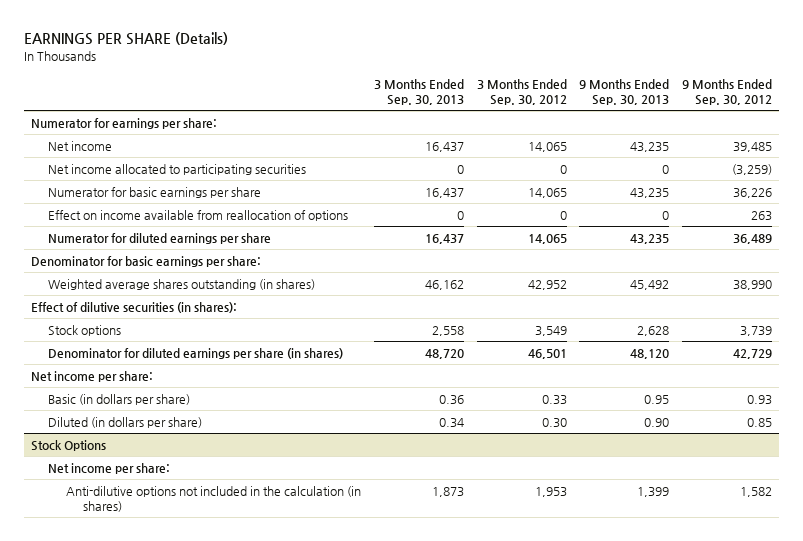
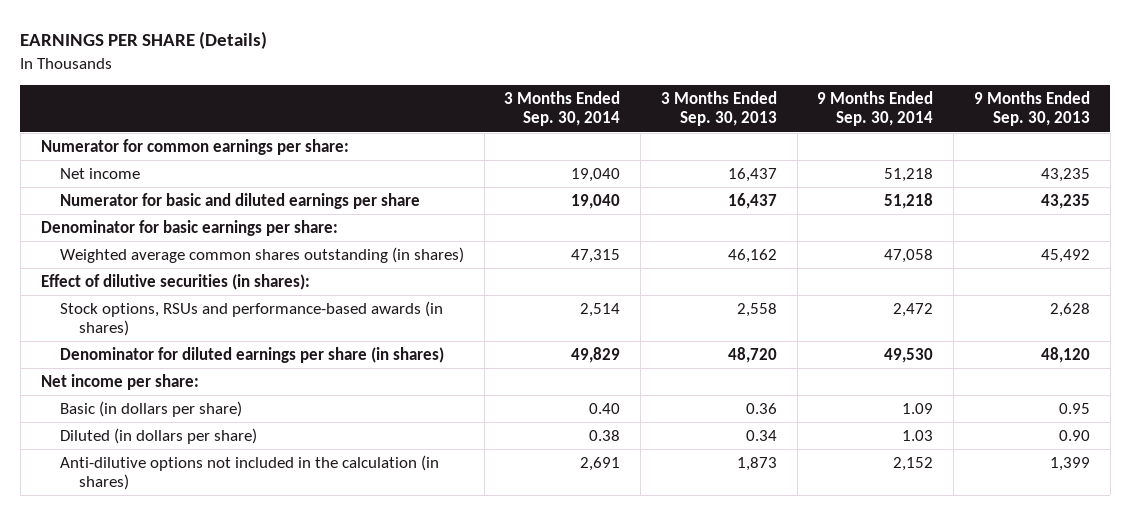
- | 3 Months Ended Sep. 30, 2013 | 3 Months Ended Sep. 30, 2012 | 9 Months Ended Sep. 30, 2013 | 9 Months Ended Sep. 30, 2012
+ | 3 Months Ended Sep. 30, 2014 | 3 Months Ended Sep. 30, 2013 | 9 Months Ended Sep. 30, 2014 | 9 Months Ended Sep. 30, 2013
- Numerator for earnings per share:
+ Numerator for common earnings per share:
- Net income allocated to participating securities | 0 | 0 | 0 | (3,259)
- Numerator for basic earnings per share | 16,437 | 14,065 | 43,235 | 36,226
- Effect on income available from reallocation of options | 0 | 0 | 0 | 263
- Numerator for diluted earnings per share | 16,437 | 14,065 | 43,235 | 36,489
+ Numerator for basic and diluted earnings per share | 19,040 | 16,437 | 51,218 | 43,235
- Weighted average shares outstanding (in shares) | 46,162 | 42,952 | 45,492 | 38,990
+ Weighted average common shares outstanding (in shares) | 47,315 | 46,162 | 47,058 | 45,492
- Stock options | 2,558 | 3,549 | 2,628 | 3,739
+ Stock options, RSUs and performance-based awards (in shares) | 2,514 | 2,558 | 2,472 | 2,628
- Stock Options
- Net income per share:

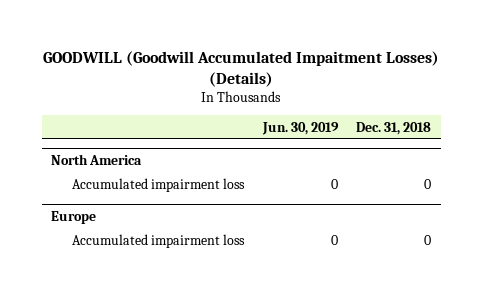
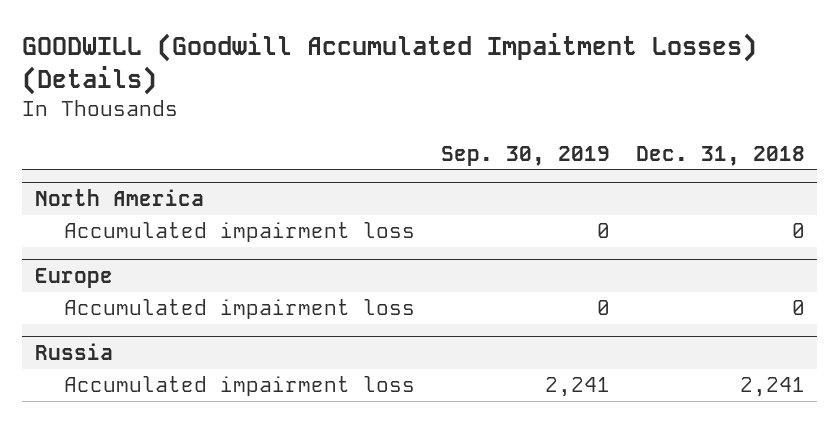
- | Jun. 30, 2019 | Dec. 31, 2018
+ | Sep. 30, 2019 | Dec. 31, 2018
+ Russia
+ Accumulated impairment loss | 2,241 | 2,241

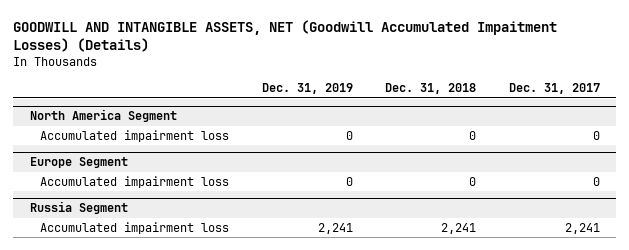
- GOODWILL (Goodwill Accumulated Impaitment Losses) (Details)
+ GOODWILL AND INTANGIBLE ASSETS, NET (Goodwill Accumulated Impaitment Losses) (Details)
- | Sep. 30, 2019 | Dec. 31, 2018
+ | Dec. 31, 2019 | Dec. 31, 2018 | Dec. 31, 2017
- North America
+ North America Segment
- Europe
+ Europe Segment
- Russia
+ Russia Segment

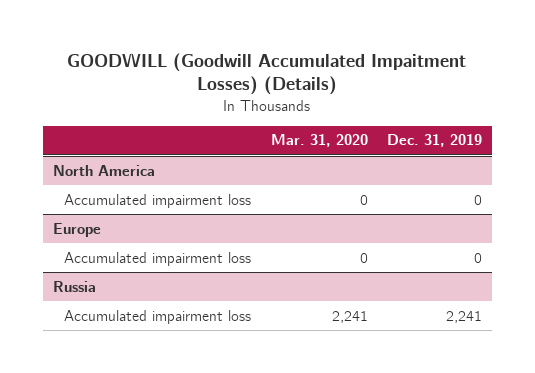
- GOODWILL AND INTANGIBLE ASSETS, NET (Goodwill Accumulated Impaitment Losses) (Details)
+ GOODWILL (Goodwill Accumulated Impaitment Losses) (Details)
- | Dec. 31, 2019 | Dec. 31, 2018 | Dec. 31, 2017
+ | Mar. 31, 2020 | Dec. 31, 2019
- North America Segment
+ North America
- Europe Segment
+ Europe
- Russia Segment
+ Russia

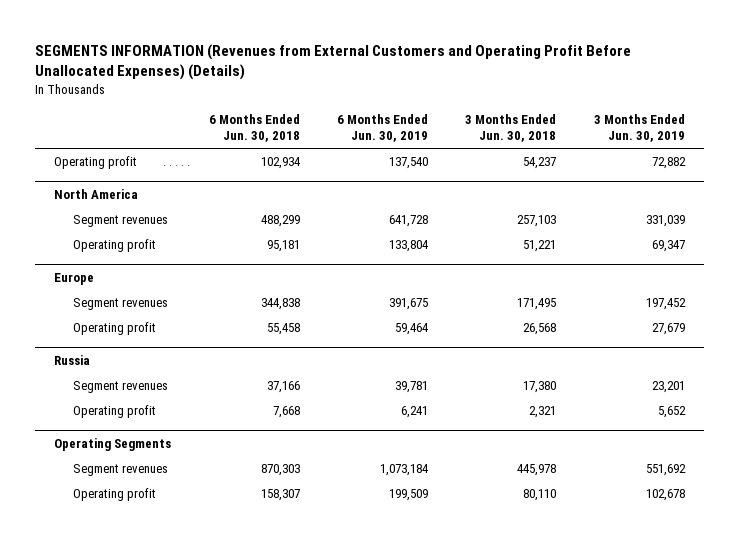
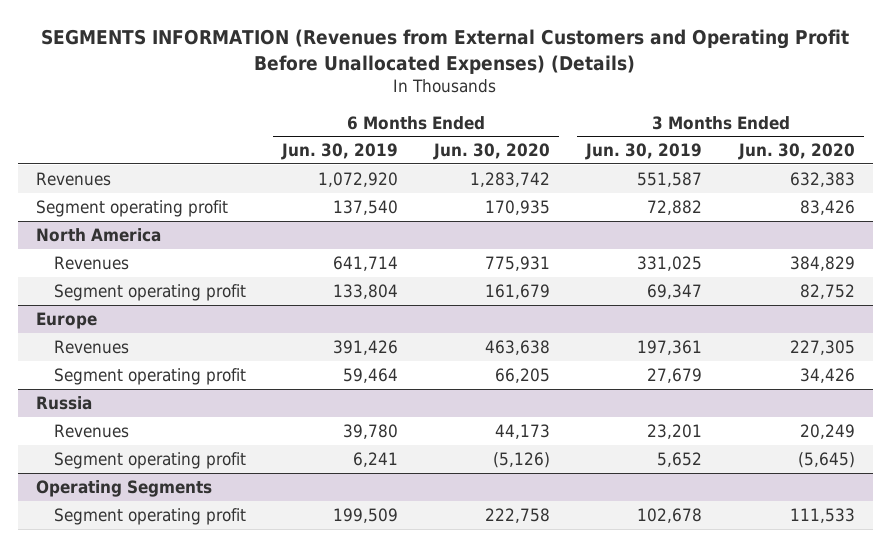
- | 6 Months Ended Jun. 30, 2018 | 6 Months Ended Jun. 30, 2019 | 3 Months Ended Jun. 30, 2018 | 3 Months Ended Jun. 30, 2019
+ | 6 Months Ended Jun. 30, 2019 | 6 Months Ended Jun. 30, 2020 | 3 Months Ended Jun. 30, 2019 | 3 Months Ended Jun. 30, 2020
- Operating profit | 102,934 | 137,540 | 54,237 | 72,882
+ Revenues | 1,072,920 | 1,283,742 | 551,587 | 632,383
+ Segment operating profit | 137,540 | 170,935 | 72,882 | 83,426
@ North America
- Segment revenues | 488,299 | 641,728 | 257,103 | 331,039
- Operating profit | 95,181 | 133,804 | 51,221 | 69,347
+ Revenues | 641,714 | 775,931 | 331,025 | 384,829
+ Segment operating profit | 133,804 | 161,679 | 69,347 | 82,752
@ Europe
- Segment revenues | 344,838 | 391,675 | 171,495 | 197,452
- Operating profit | 55,458 | 59,464 | 26,568 | 27,679
+ Revenues | 391,426 | 463,638 | 197,361 | 227,305
+ Segment operating profit | 59,464 | 66,205 | 27,679 | 34,426
@ Russia
- Segment revenues | 37,166 | 39,781 | 17,380 | 23,201
- Operating profit | 7,668 | 6,241 | 2,321 | 5,652
+ Revenues | 39,780 | 44,173 | 23,201 | 20,249
+ Segment operating profit | 6,241 | (5,126) | 5,652 | (5,645)
@ Operating Segments
- Segment revenues | 870,303 | 1,073,184 | 445,978 | 551,692
- Operating profit | 158,307 | 199,509 | 80,110 | 102,678
+ Segment operating profit | 199,509 | 222,758 | 102,678 | 111,533

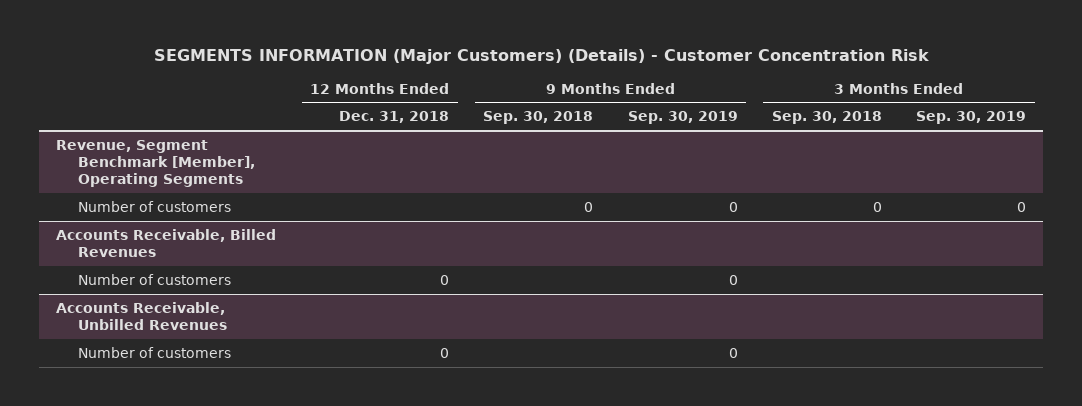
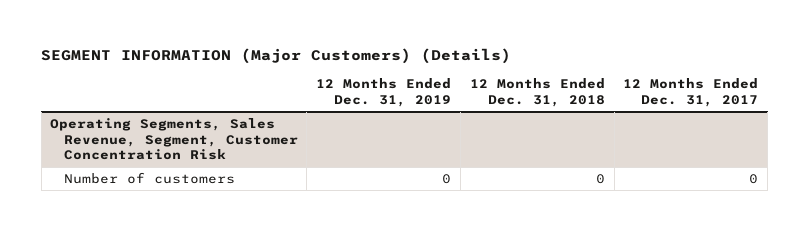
- SEGMENTS INFORMATION (Major Customers) (Details) - Customer Concentration Risk
+ SEGMENT INFORMATION (Major Customers) (Details)
- | 12 Months Ended Dec. 31, 2018 | 9 Months Ended Sep. 30, 2018 | 9 Months Ended Sep. 30, 2019 | 3 Months Ended Sep. 30, 2018 | 3 Months Ended Sep. 30, 2019
+ | 12 Months Ended Dec. 31, 2019 | 12 Months Ended Dec. 31, 2018 | 12 Months Ended Dec. 31, 2017
- Revenue, Segment Benchmark [Member], Operating Segments
- Number of customers | | 0 | 0 | 0 | 0
- Accounts Receivable, Billed Revenues
- Number of customers | 0 | | 0 | |
- Accounts Receivable, Unbilled Revenues
+ Operating Segments, Sales Revenue, Segment, Customer Concentration Risk

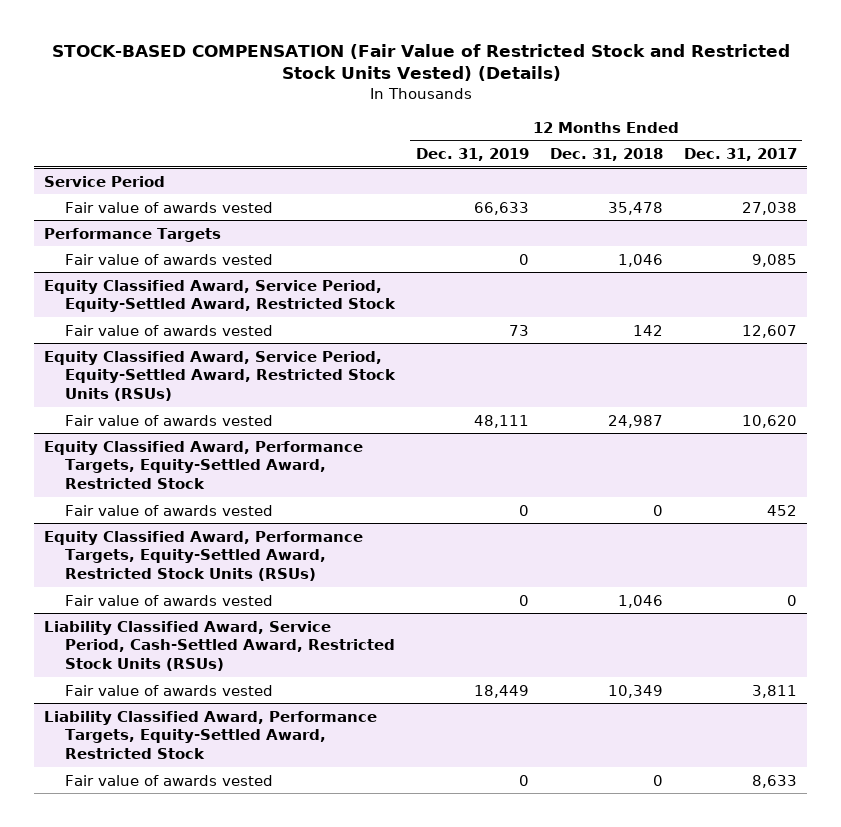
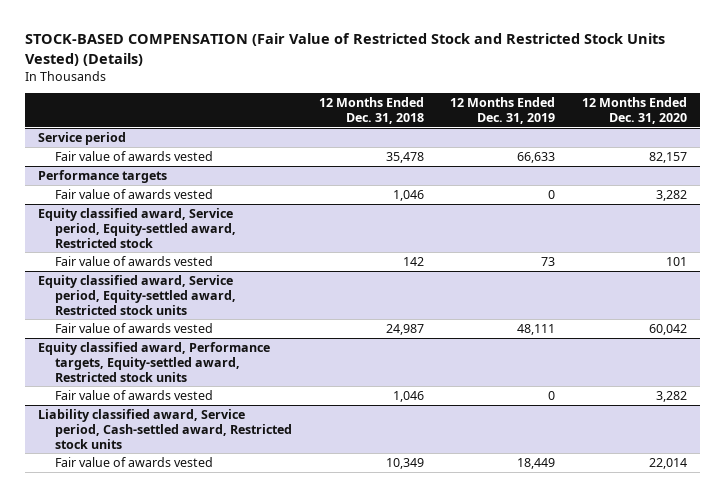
- | 12 Months Ended Dec. 31, 2019 | 12 Months Ended Dec. 31, 2018 | 12 Months Ended Dec. 31, 2017
+ | 12 Months Ended Dec. 31, 2018 | 12 Months Ended Dec. 31, 2019 | 12 Months Ended Dec. 31, 2020
- Service Period
+ Service period
- Performance Targets
+ Performance targets
- Equity Classified Award, Service Period, Equity-Settled Award, Restricted Stock
+ Equity classified award, Service period, Equity-settled award, Restricted stock
- Equity Classified Award, Service Period, Equity-Settled Award, Restricted Stock Units (RSUs)
+ Equity classified award, Service period, Equity-settled award, Restricted stock units
- Equity Classified Award, Performance Targets, Equity-Settled Award, Restricted Stock
- Fair value of awards vested | 0 | 0 | 452
- Equity Classified Award, Performance Targets, Equity-Settled Award, Restricted Stock Units (RSUs)
+ Equity classified award, Performance targets, Equity-settled award, Restricted stock units
- Liability Classified Award, Service Period, Cash-Settled Award, Restricted Stock Units (RSUs)
+ Liability classified award, Service period, Cash-settled award, Restricted stock units
- Liability Classified Award, Performance Targets, Equity-Settled Award, Restricted Stock
- Fair value of awards vested | 0 | 0 | 8,633

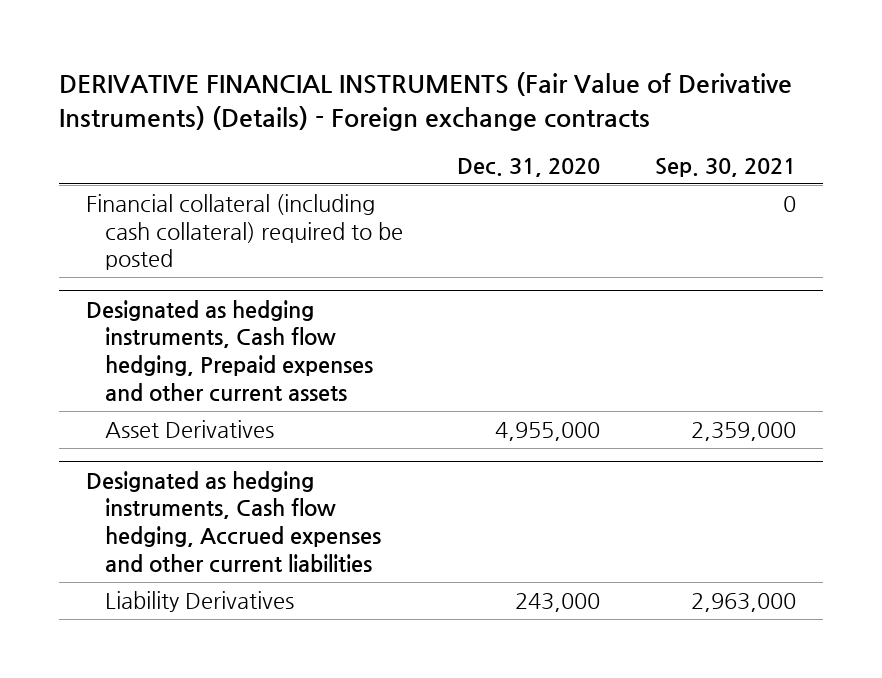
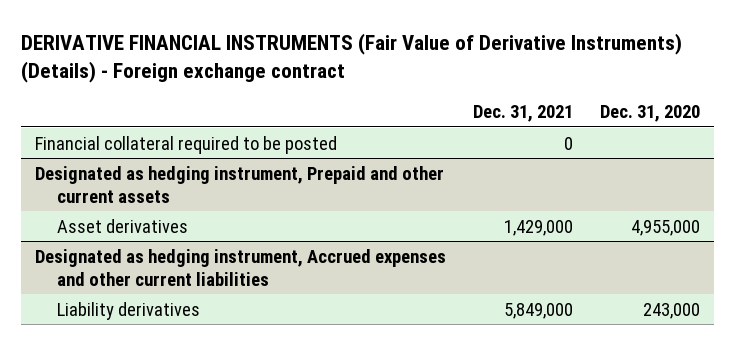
- DERIVATIVE FINANCIAL INSTRUMENTS (Fair Value of Derivative Instruments) (Details) - Foreign exchange contracts
+ DERIVATIVE FINANCIAL INSTRUMENTS (Fair Value of Derivative Instruments) (Details) - Foreign exchange contract
- | Dec. 31, 2020 | Sep. 30, 2021
+ | Dec. 31, 2021 | Dec. 31, 2020
- Financial collateral (including cash collateral) required to be posted | | 0
- Designated as hedging instruments, Cash flow hedging, Prepaid expenses and other current assets
- Asset Derivatives | 4,955,000 | 2,359,000
- Designated as hedging instruments, Cash flow hedging, Accrued expenses and other current liabilities
- Liability Derivatives | 243,000 | 2,963,000
+ Financial collateral required to be posted | 0 |
+ Designated as hedging instrument, Prepaid and other current assets
+ Asset derivatives | 1,429,000 | 4,955,000
+ Designated as hedging instrument, Accrued expenses and other current liabilities
+ Liability derivatives | 5,849,000 | 243,000

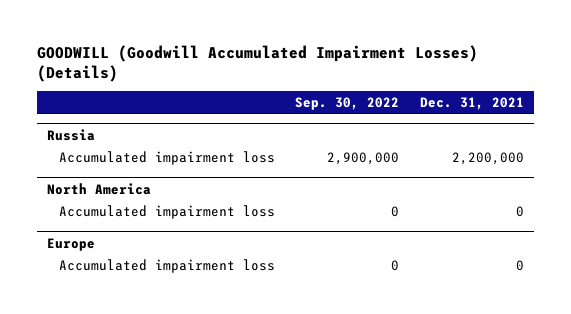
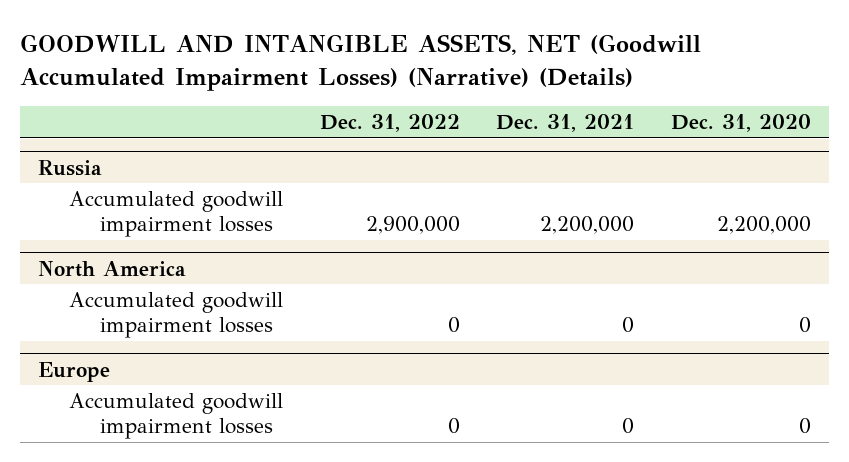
- GOODWILL (Goodwill Accumulated Impairment Losses) (Details)
+ GOODWILL AND INTANGIBLE ASSETS, NET (Goodwill Accumulated Impairment Losses) (Narrative) (Details)
- | Sep. 30, 2022 | Dec. 31, 2021
+ | Dec. 31, 2022 | Dec. 31, 2021 | Dec. 31, 2020
@ Russia
- Accumulated impairment loss | 2,900,000 | 2,200,000
+ Accumulated goodwill impairment losses | 2,900,000 | 2,200,000 | 2,200,000
@ North America
- Accumulated impairment loss | 0 | 0
+ Accumulated goodwill impairment losses | 0 | 0 | 0
@ Europe
- Accumulated impairment loss | 0 | 0
+ Accumulated goodwill impairment losses | 0 | 0 | 0

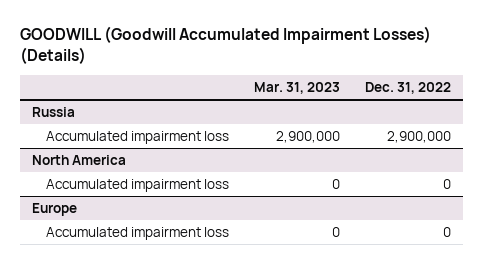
- GOODWILL AND INTANGIBLE ASSETS, NET (Goodwill Accumulated Impairment Losses) (Narrative) (Details)
+ GOODWILL (Goodwill Accumulated Impairment Losses) (Details)
- | Dec. 31, 2022 | Dec. 31, 2021 | Dec. 31, 2020
+ | Mar. 31, 2023 | Dec. 31, 2022
@ Russia
- Accumulated goodwill impairment losses | 2,900,000 | 2,200,000 | 2,200,000
+ Accumulated impairment loss | 2,900,000 | 2,900,000
@ North America
- Accumulated goodwill impairment losses | 0 | 0 | 0
+ Accumulated impairment loss | 0 | 0
@ Europe
- Accumulated goodwill impairment losses | 0 | 0 | 0
+ Accumulated impairment loss | 0 | 0

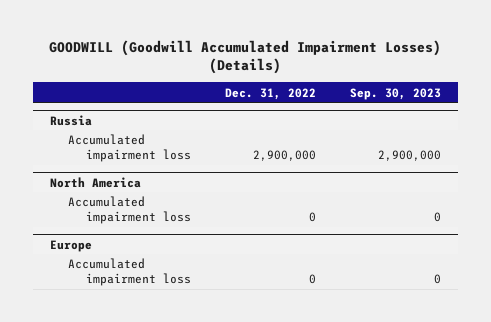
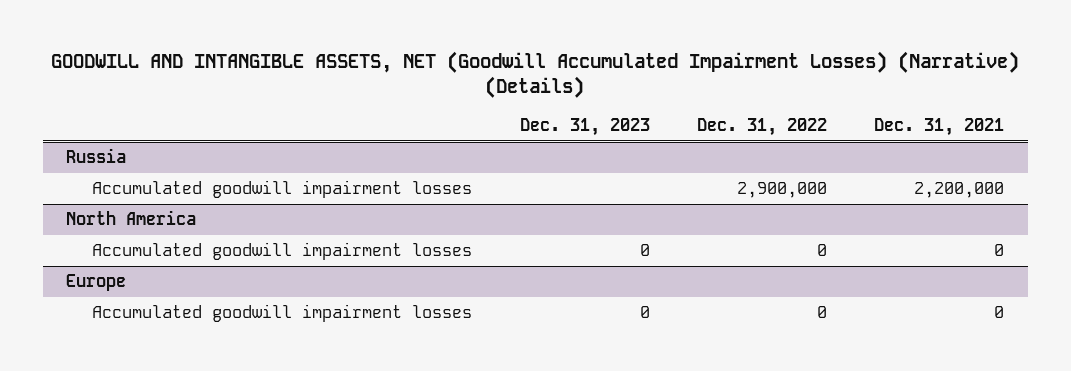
- GOODWILL (Goodwill Accumulated Impairment Losses) (Details)
+ GOODWILL AND INTANGIBLE ASSETS, NET (Goodwill Accumulated Impairment Losses) (Narrative) (Details)
- | Dec. 31, 2022 | Sep. 30, 2023
+ | Dec. 31, 2023 | Dec. 31, 2022 | Dec. 31, 2021
@ Russia
- Accumulated impairment loss | 2,900,000 | 2,900,000
+ Accumulated goodwill impairment losses | | 2,900,000 | 2,200,000
@ North America
- Accumulated impairment loss | 0 | 0
+ Accumulated goodwill impairment losses | 0 | 0 | 0
@ Europe
- Accumulated impairment loss | 0 | 0
+ Accumulated goodwill impairment losses | 0 | 0 | 0

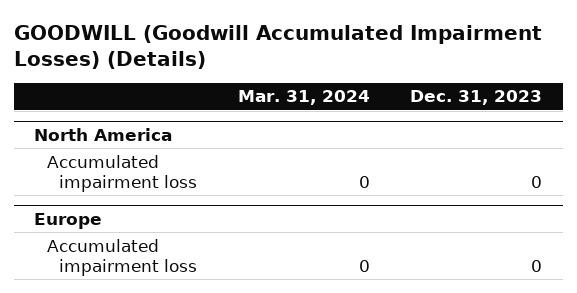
- GOODWILL AND INTANGIBLE ASSETS, NET (Goodwill Accumulated Impairment Losses) (Narrative) (Details)
+ GOODWILL (Goodwill Accumulated Impairment Losses) (Details)
- | Dec. 31, 2023 | Dec. 31, 2022 | Dec. 31, 2021
+ | Mar. 31, 2024 | Dec. 31, 2023
- Russia
- Accumulated goodwill impairment losses | | 2,900,000 | 2,200,000
@ North America
- Accumulated goodwill impairment losses | 0 | 0 | 0
+ Accumulated impairment loss | 0 | 0
@ Europe
- Accumulated goodwill impairment losses | 0 | 0 | 0
+ Accumulated impairment loss | 0 | 0

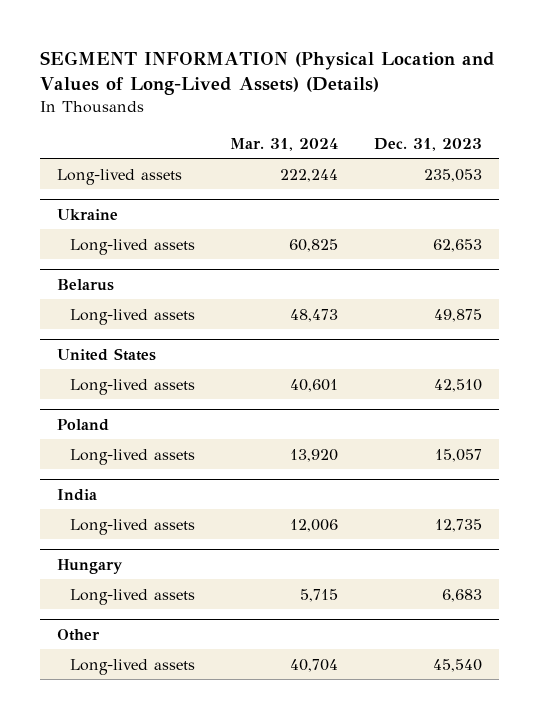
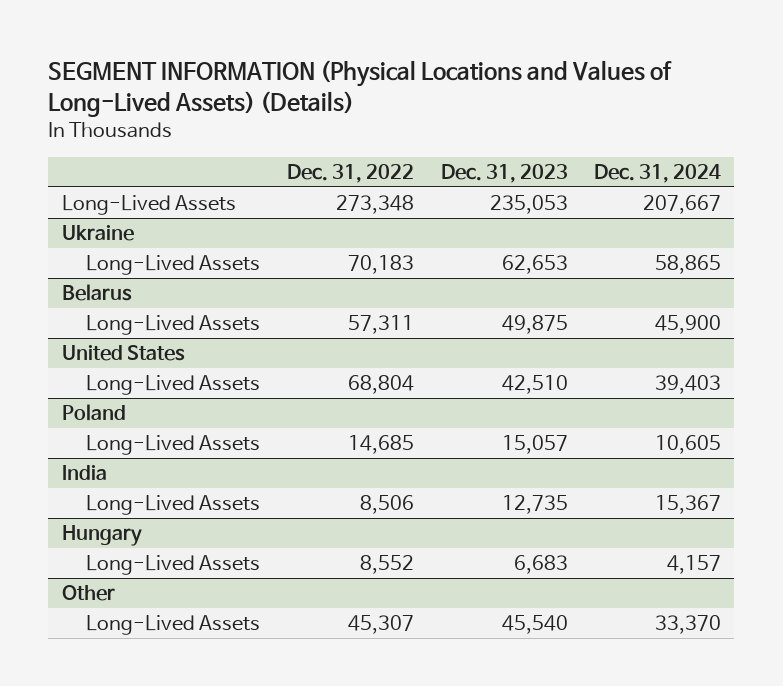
- SEGMENT INFORMATION (Physical Location and Values of Long-Lived Assets) (Details)
+ SEGMENT INFORMATION (Physical Locations and Values of Long-Lived Assets) (Details)
- | Mar. 31, 2024 | Dec. 31, 2023
+ | Dec. 31, 2022 | Dec. 31, 2023 | Dec. 31, 2024
- Long-lived assets | 222,244 | 235,053
+ Long-Lived Assets | 273,348 | 235,053 | 207,667
@ Ukraine
- Long-lived assets | 60,825 | 62,653
+ Long-Lived Assets | 70,183 | 62,653 | 58,865
@ Belarus
- Long-lived assets | 48,473 | 49,875
+ Long-Lived Assets | 57,311 | 49,875 | 45,900
@ United States
- Long-lived assets | 40,601 | 42,510
+ Long-Lived Assets | 68,804 | 42,510 | 39,403
@ Poland
- Long-lived assets | 13,920 | 15,057
+ Long-Lived Assets | 14,685 | 15,057 | 10,605
@ India
- Long-lived assets | 12,006 | 12,735
+ Long-Lived Assets | 8,506 | 12,735 | 15,367
@ Hungary
- Long-lived assets | 5,715 | 6,683
+ Long-Lived Assets | 8,552 | 6,683 | 4,157
@ Other
- Long-lived assets | 40,704 | 45,540
+ Long-Lived Assets | 45,307 | 45,540 | 33,370

